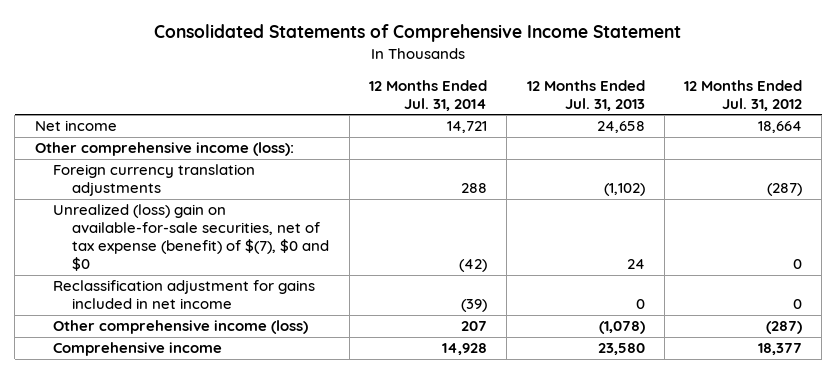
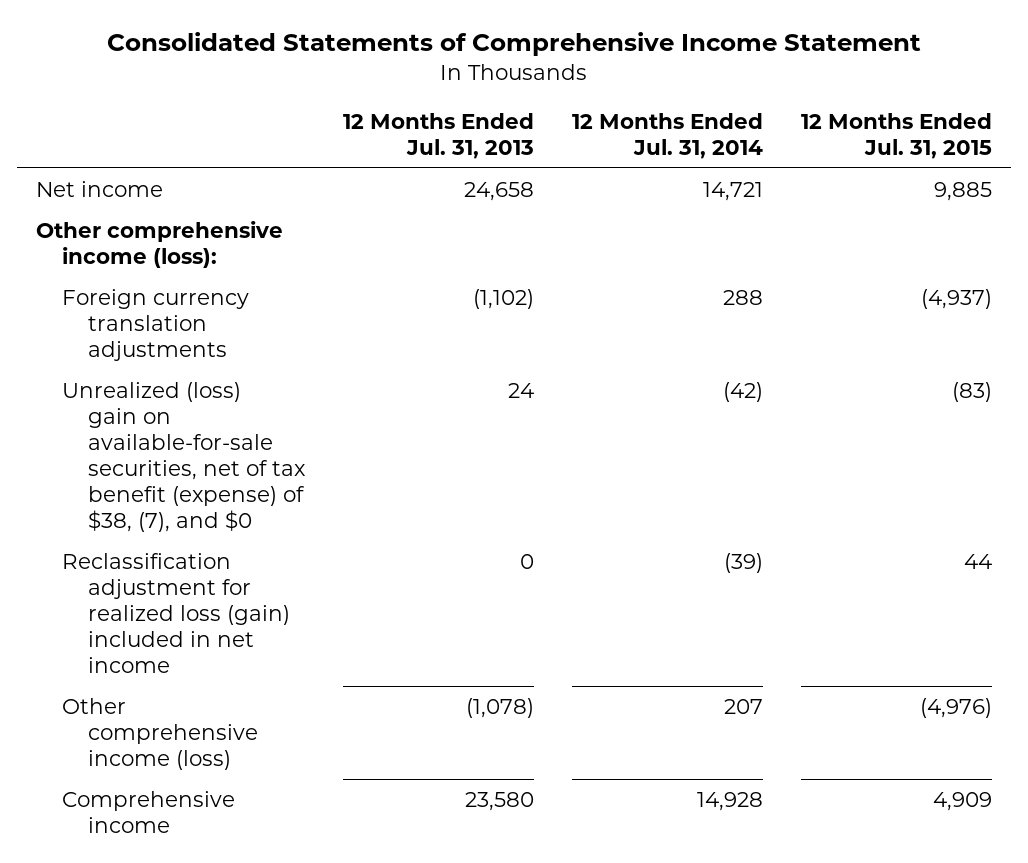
- | 12 Months Ended Jul. 31, 2014 | 12 Months Ended Jul. 31, 2013 | 12 Months Ended Jul. 31, 2012
+ | 12 Months Ended Jul. 31, 2013 | 12 Months Ended Jul. 31, 2014 | 12 Months Ended Jul. 31, 2015
- Unrealized (loss) gain on available-for-sale securities, net of tax expense (benefit) of $(7), $0 and $0 | (42) | 24 | 0
- Reclassification adjustment for gains included in net income | (39) | 0 | 0
+ Unrealized (loss) gain on available-for-sale securities, net of tax benefit (expense) of $38, (7), and $0 | 24 | (42) | (83)
+ Reclassification adjustment for realized loss (gain) included in net income | 0 | (39) | 44

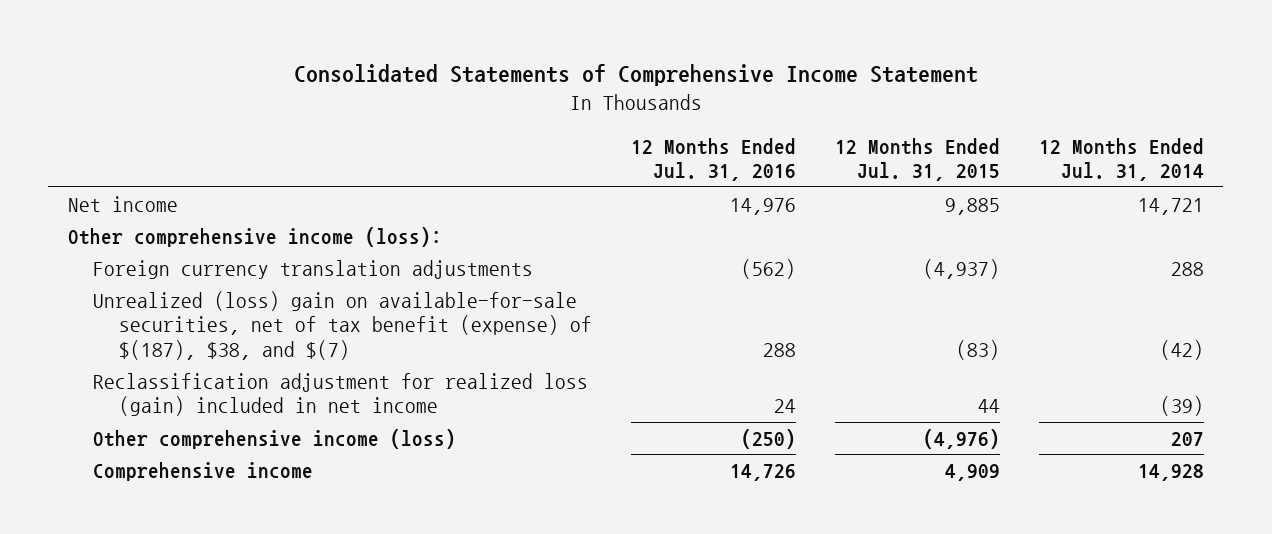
- | 12 Months Ended Jul. 31, 2013 | 12 Months Ended Jul. 31, 2014 | 12 Months Ended Jul. 31, 2015
+ | 12 Months Ended Jul. 31, 2016 | 12 Months Ended Jul. 31, 2015 | 12 Months Ended Jul. 31, 2014
- Unrealized (loss) gain on available-for-sale securities, net of tax benefit (expense) of $38, (7), and $0 | 24 | (42) | (83)
+ Unrealized (loss) gain on available-for-sale securities, net of tax benefit (expense) of $(187), $38, and $(7) | 288 | (83) | (42)

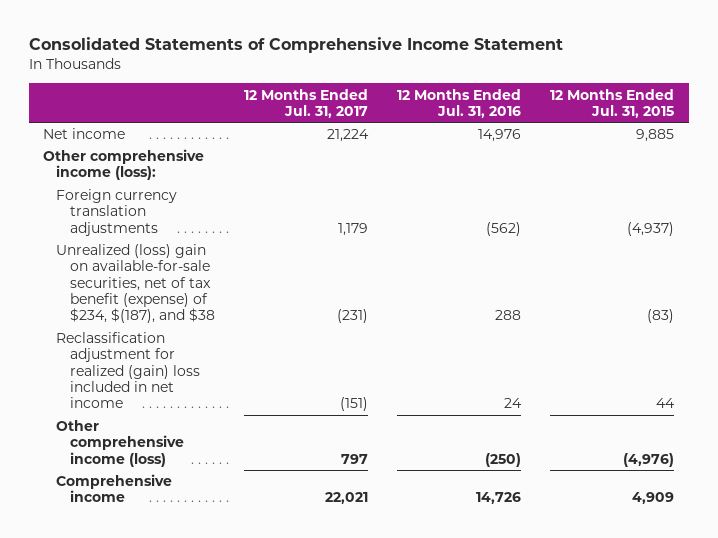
- | 12 Months Ended Jul. 31, 2016 | 12 Months Ended Jul. 31, 2015 | 12 Months Ended Jul. 31, 2014
+ | 12 Months Ended Jul. 31, 2017 | 12 Months Ended Jul. 31, 2016 | 12 Months Ended Jul. 31, 2015
- Unrealized (loss) gain on available-for-sale securities, net of tax benefit (expense) of $(187), $38, and $(7) | 288 | (83) | (42)
- Reclassification adjustment for realized loss (gain) included in net income | 24 | 44 | (39)
+ Unrealized (loss) gain on available-for-sale securities, net of tax benefit (expense) of $234, $(187), and $38 | (231) | 288 | (83)
+ Reclassification adjustment for realized (gain) loss included in net income | (151) | 24 | 44

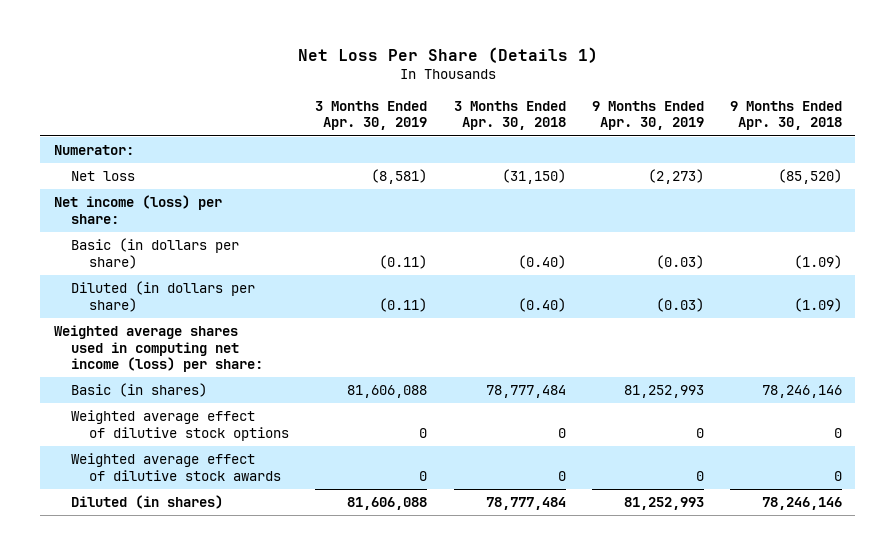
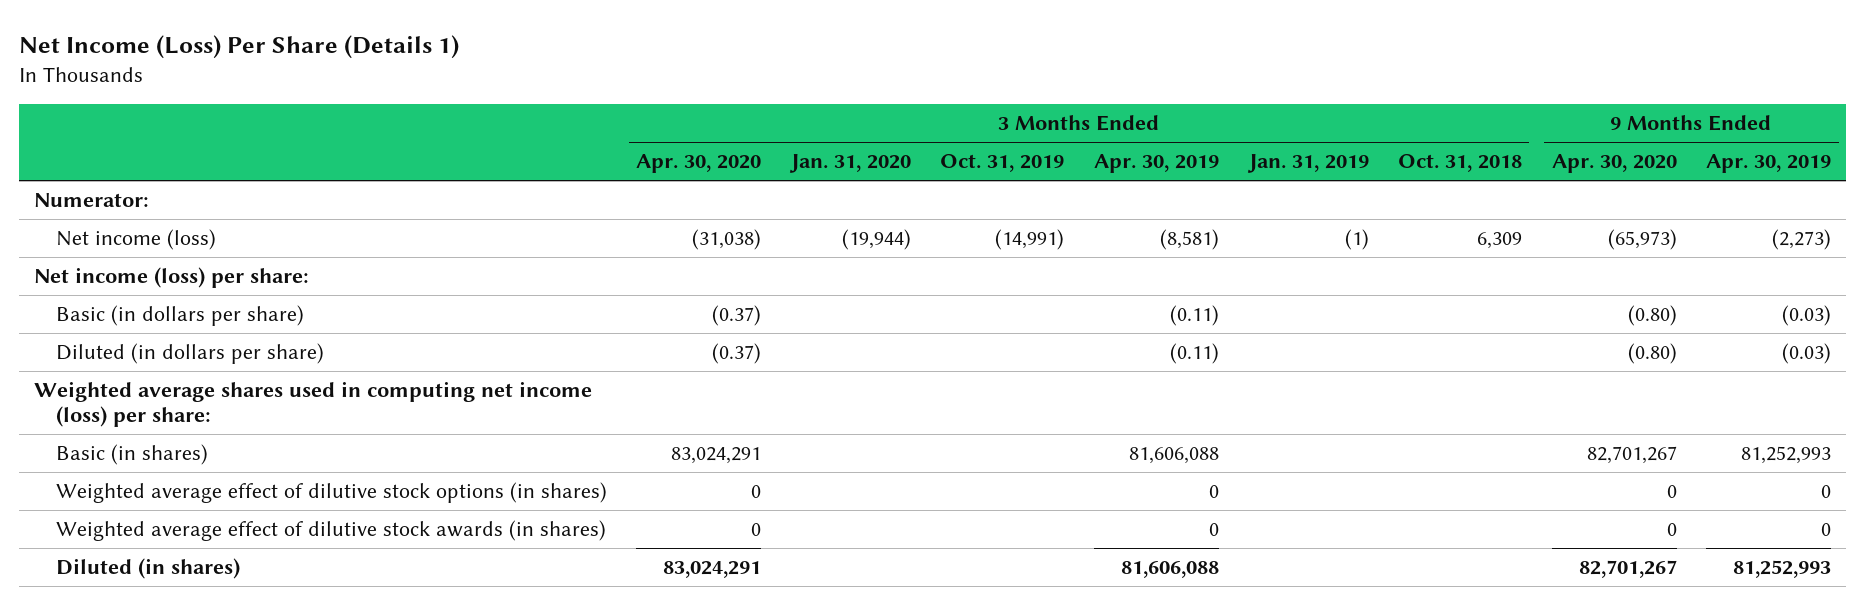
- Net Loss Per Share (Details 1)
+ Net Income (Loss) Per Share (Details 1)
- | 3 Months Ended Apr. 30, 2019 | 3 Months Ended Apr. 30, 2018 | 9 Months Ended Apr. 30, 2019 | 9 Months Ended Apr. 30, 2018
+ | 3 Months Ended Apr. 30, 2020 | 3 Months Ended Jan. 31, 2020 | 3 Months Ended Oct. 31, 2019 | 3 Months Ended Apr. 30, 2019 | 3 Months Ended Jan. 31, 2019 | 3 Months Ended Oct. 31, 2018 | 9 Months Ended Apr. 30, 2020 | 9 Months Ended Apr. 30, 2019
- Net loss | (8,581) | (31,150) | (2,273) | (85,520)
+ Net income (loss) | (31,038) | (19,944) | (14,991) | (8,581) | (1) | 6,309 | (65,973) | (2,273)
- Weighted average effect of dilutive stock options | 0 | 0 | 0 | 0
- Weighted average effect of dilutive stock awards | 0 | 0 | 0 | 0
+ Weighted average effect of dilutive stock options (in shares) | 0 | | | 0 | | | 0 | 0
+ Weighted average effect of dilutive stock awards (in shares) | 0 | | | 0 | | | 0 | 0

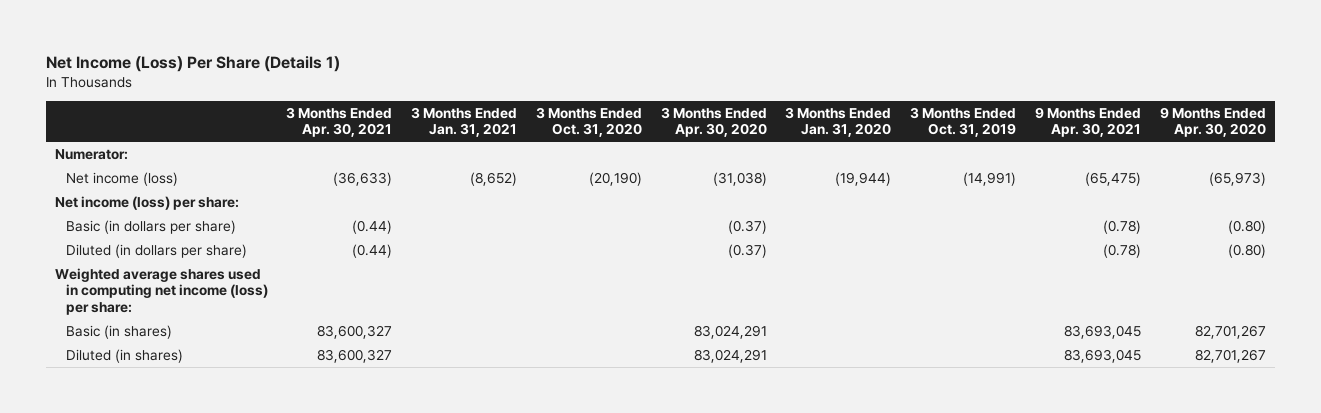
- | 3 Months Ended Apr. 30, 2020 | 3 Months Ended Jan. 31, 2020 | 3 Months Ended Oct. 31, 2019 | 3 Months Ended Apr. 30, 2019 | 3 Months Ended Jan. 31, 2019 | 3 Months Ended Oct. 31, 2018 | 9 Months Ended Apr. 30, 2020 | 9 Months Ended Apr. 30, 2019
+ | 3 Months Ended Apr. 30, 2021 | 3 Months Ended Jan. 31, 2021 | 3 Months Ended Oct. 31, 2020 | 3 Months Ended Apr. 30, 2020 | 3 Months Ended Jan. 31, 2020 | 3 Months Ended Oct. 31, 2019 | 9 Months Ended Apr. 30, 2021 | 9 Months Ended Apr. 30, 2020
- Weighted average effect of dilutive stock options (in shares) | 0 | | | 0 | | | 0 | 0
- Weighted average effect of dilutive stock awards (in shares) | 0 | | | 0 | | | 0 | 0

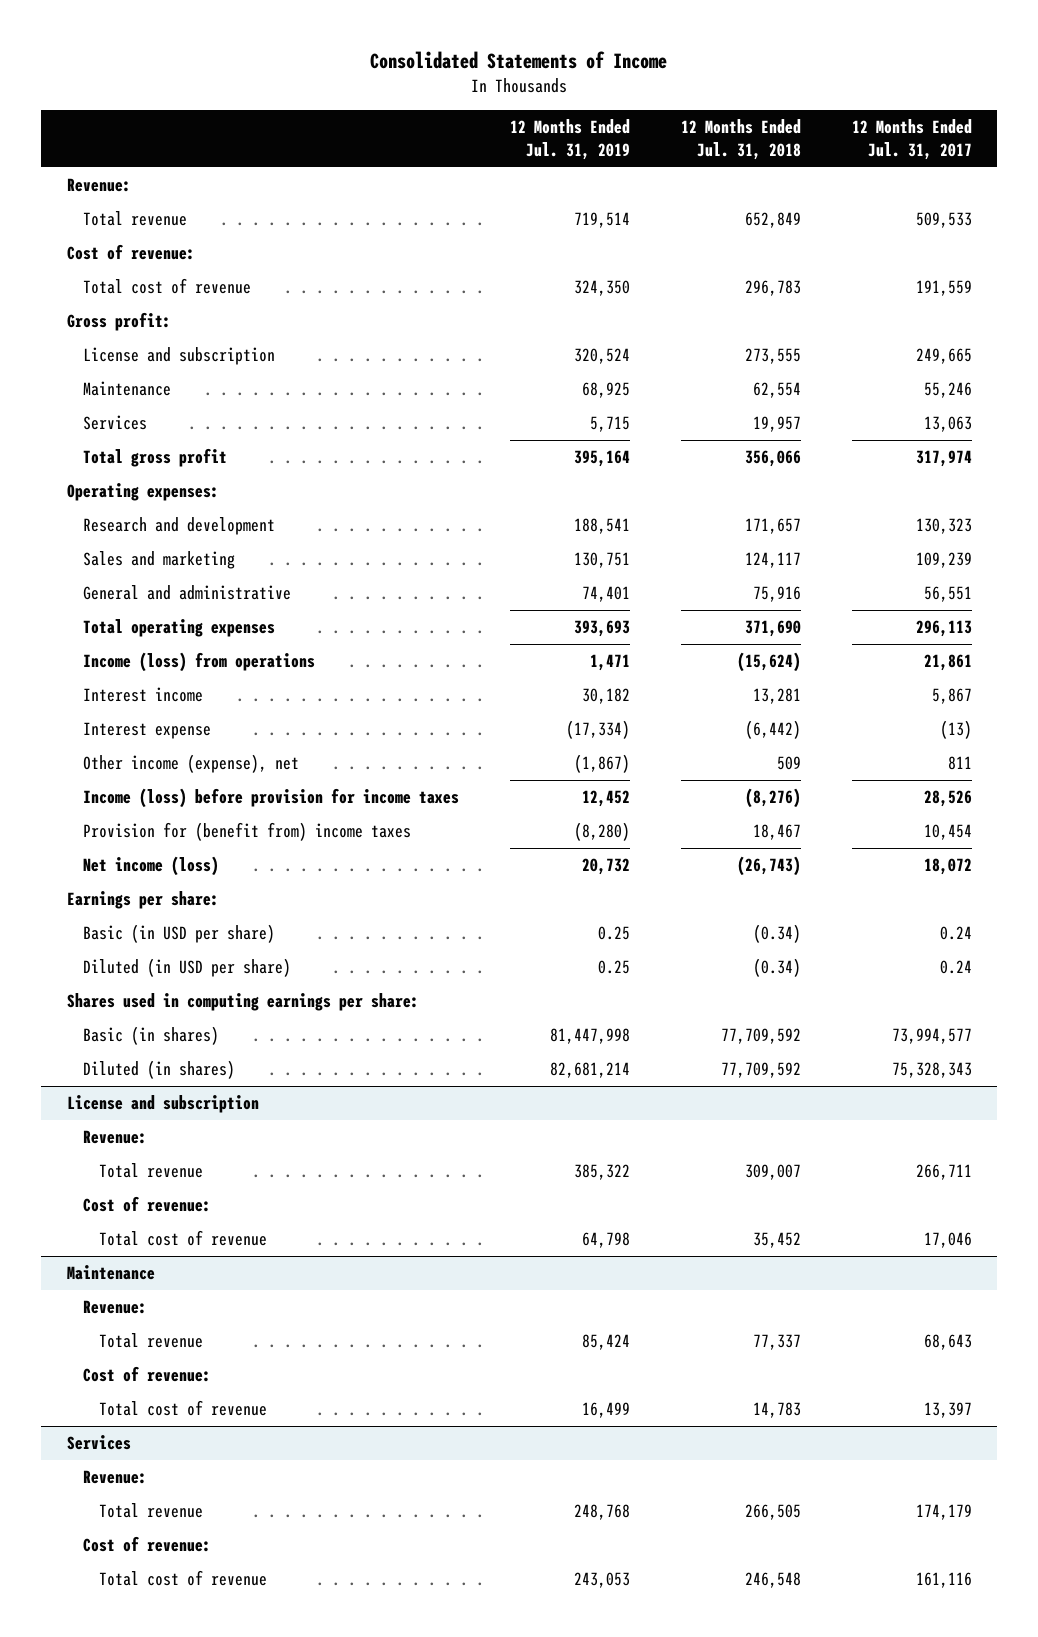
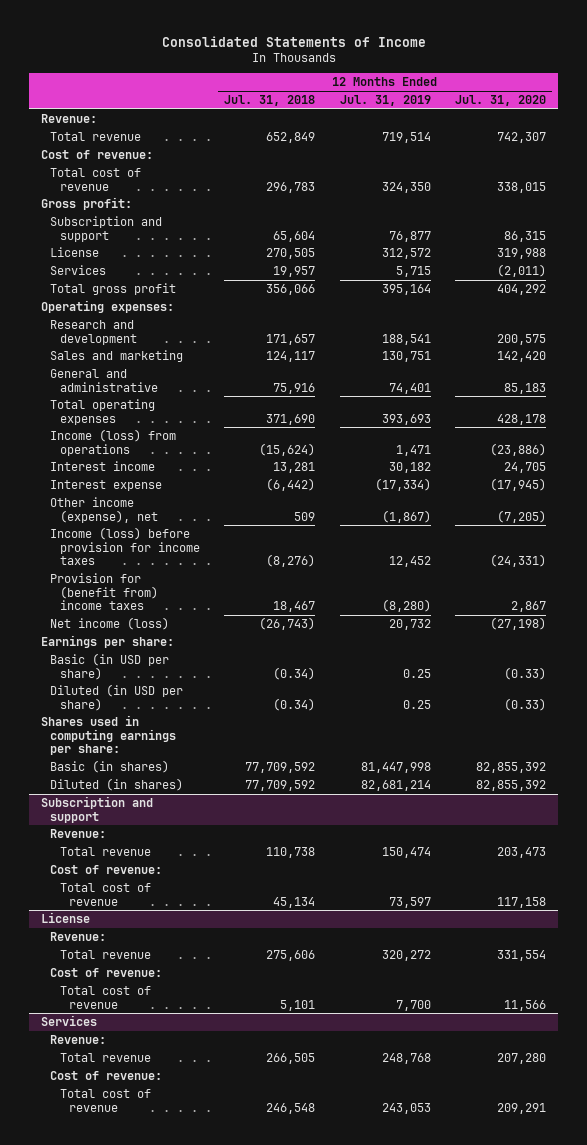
- | 12 Months Ended Jul. 31, 2019 | 12 Months Ended Jul. 31, 2018 | 12 Months Ended Jul. 31, 2017
+ | 12 Months Ended Jul. 31, 2018 | 12 Months Ended Jul. 31, 2019 | 12 Months Ended Jul. 31, 2020
- License and subscription | 320,524 | 273,555 | 249,665
- Maintenance | 68,925 | 62,554 | 55,246
+ Subscription and support | 65,604 | 76,877 | 86,315
+ License | 270,505 | 312,572 | 319,988
- License and subscription
+ Subscription and support
- Total revenue | 385,322 | 309,007 | 266,711
+ Total revenue | 110,738 | 150,474 | 203,473
- Total cost of revenue | 64,798 | 35,452 | 17,046
- Maintenance
+ Total cost of revenue | 45,134 | 73,597 | 117,158
+ License
- Total revenue | 85,424 | 77,337 | 68,643
+ Total revenue | 275,606 | 320,272 | 331,554
- Total cost of revenue | 16,499 | 14,783 | 13,397
+ Total cost of revenue | 5,101 | 7,700 | 11,566

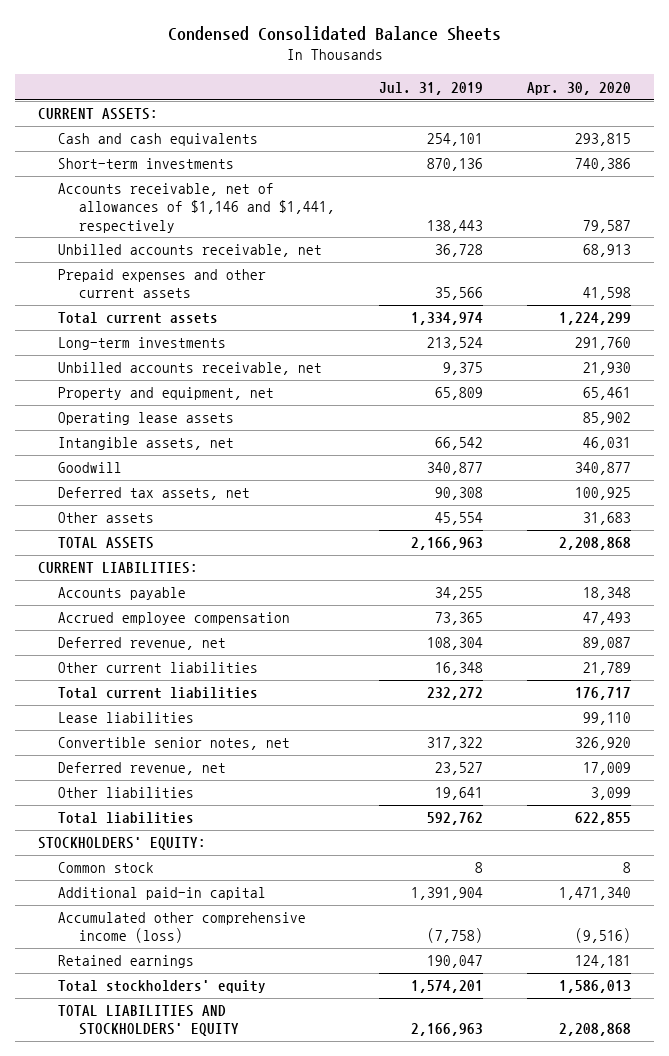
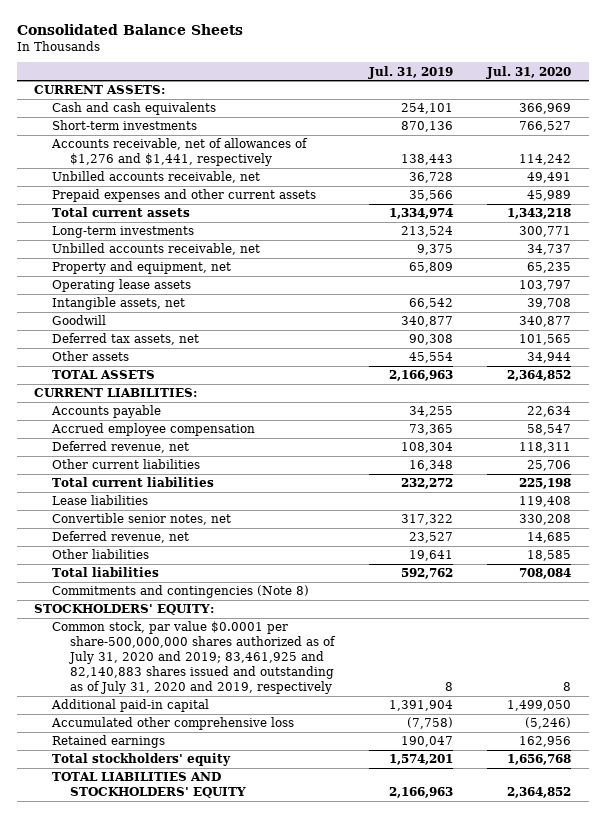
- Condensed Consolidated Balance Sheets
+ Consolidated Balance Sheets
- | Jul. 31, 2019 | Apr. 30, 2020
+ | Jul. 31, 2019 | Jul. 31, 2020
- Accounts receivable, net of allowances of $1,146 and $1,441, respectively | 138,443 | 79,587
+ Accounts receivable, net of allowances of $1,276 and $1,441, respectively | 138,443 | 114,242
+ Commitments and contingencies (Note 8)
- Common stock | 8 | 8
+ Common stock, par value $0.0001 per share-500,000,000 shares authorized as of July 31, 2020 and 2019; 83,461,925 and 82,140,883 shares issued and outstanding as of July 31, 2020 and 2019, respectively | 8 | 8
- Accumulated other comprehensive income (loss) | (7,758) | (9,516)
+ Accumulated other comprehensive loss | (7,758) | (5,246)

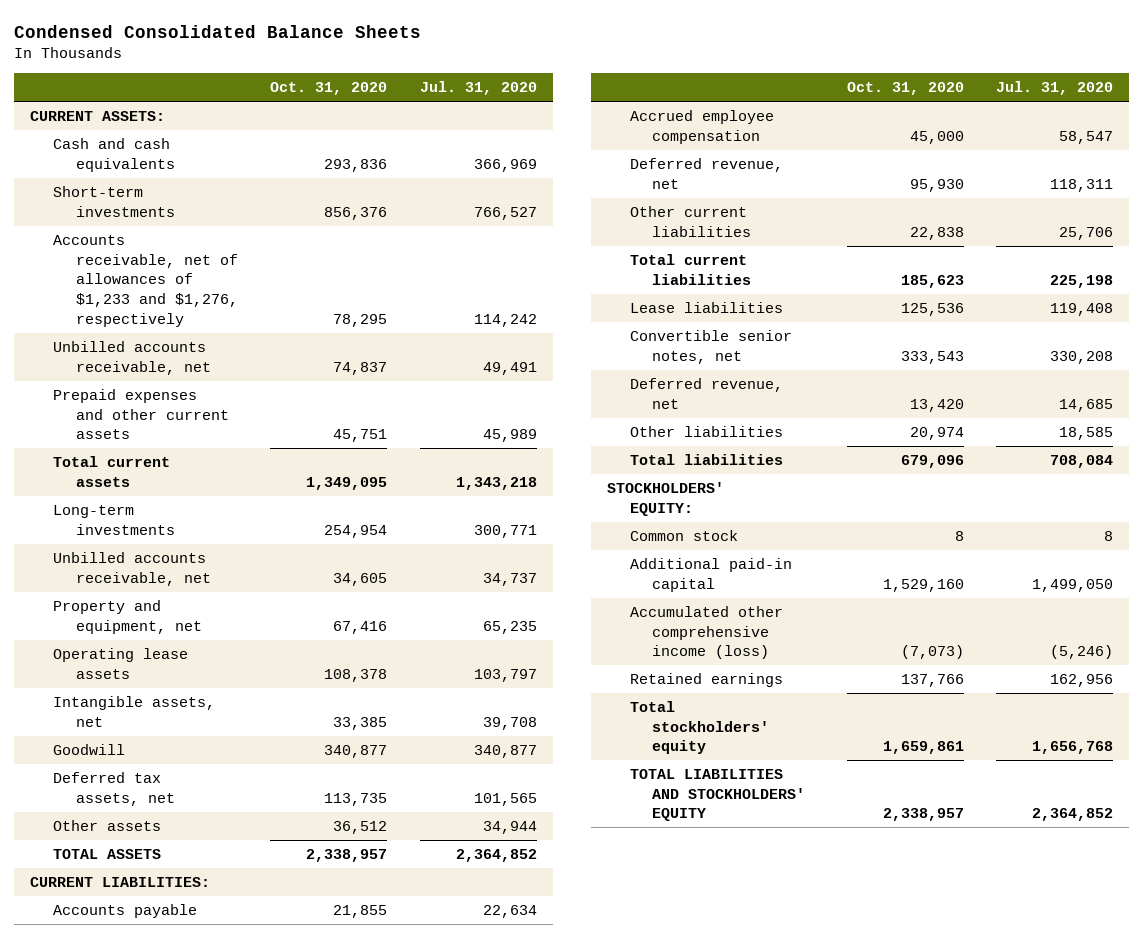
- Consolidated Balance Sheets
+ Condensed Consolidated Balance Sheets
- | Jul. 31, 2019 | Jul. 31, 2020
+ | Oct. 31, 2020 | Jul. 31, 2020
- Accounts receivable, net of allowances of $1,276 and $1,441, respectively | 138,443 | 114,242
+ Accounts receivable, net of allowances of $1,233 and $1,276, respectively | 78,295 | 114,242
- Commitments and contingencies (Note 8)
- Common stock, par value $0.0001 per share-500,000,000 shares authorized as of July 31, 2020 and 2019; 83,461,925 and 82,140,883 shares issued and outstanding as of July 31, 2020 and 2019, respectively | 8 | 8
+ Common stock | 8 | 8
- Accumulated other comprehensive loss | (7,758) | (5,246)
+ Accumulated other comprehensive income (loss) | (7,073) | (5,246)

